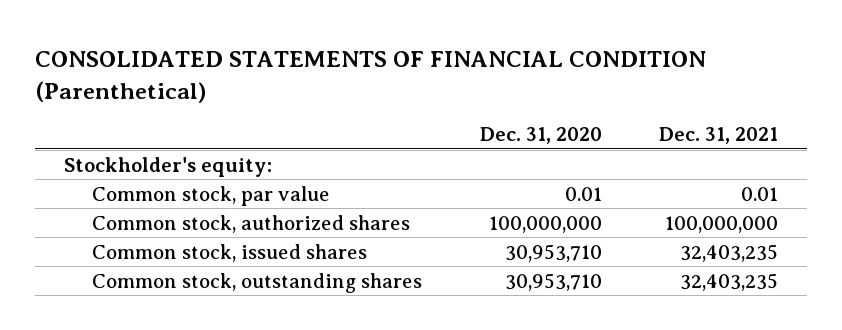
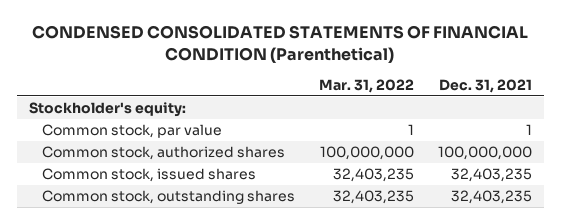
- CONSOLIDATED STATEMENTS OF FINANCIAL CONDITION (Parenthetical)
+ CONDENSED CONSOLIDATED STATEMENTS OF FINANCIAL CONDITION (Parenthetical)
- | Dec. 31, 2020 | Dec. 31, 2021
+ | Mar. 31, 2022 | Dec. 31, 2021
- Common stock, par value | 0.01 | 0.01
+ Common stock, par value | 1 | 1

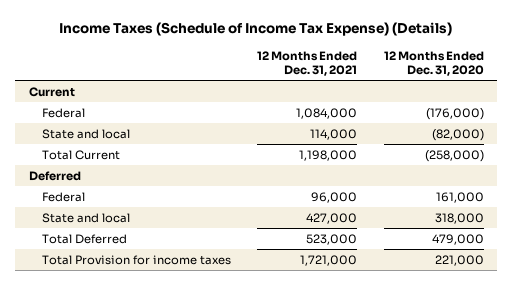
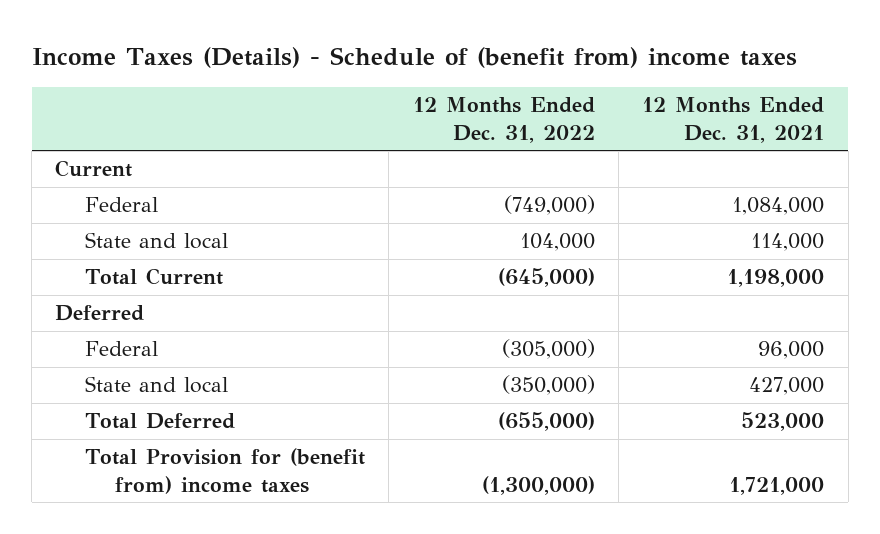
- Income Taxes (Schedule of Income Tax Expense) (Details)
+ Income Taxes (Details) - Schedule of (benefit from) income taxes
- | 12 Months Ended Dec. 31, 2021 | 12 Months Ended Dec. 31, 2020
+ | 12 Months Ended Dec. 31, 2022 | 12 Months Ended Dec. 31, 2021
- Total Provision for income taxes | 1,721,000 | 221,000
+ Total Provision for (benefit from) income taxes | (1,300,000) | 1,721,000

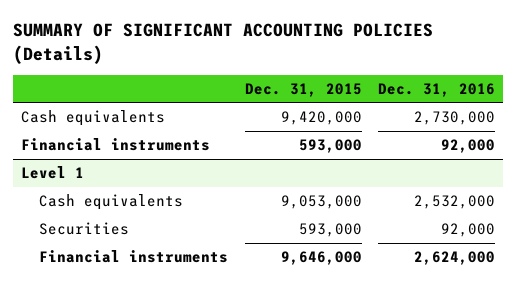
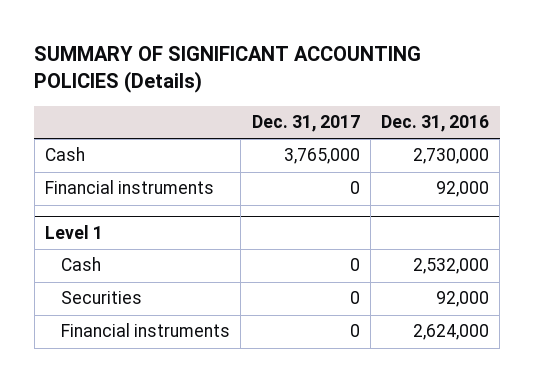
- | Dec. 31, 2015 | Dec. 31, 2016
+ | Dec. 31, 2017 | Dec. 31, 2016
- Cash equivalents | 9,420,000 | 2,730,000
+ Cash | 3,765,000 | 2,730,000
@ Level 1
- Cash equivalents | 9,053,000 | 2,532,000
+ Cash | 0 | 2,532,000

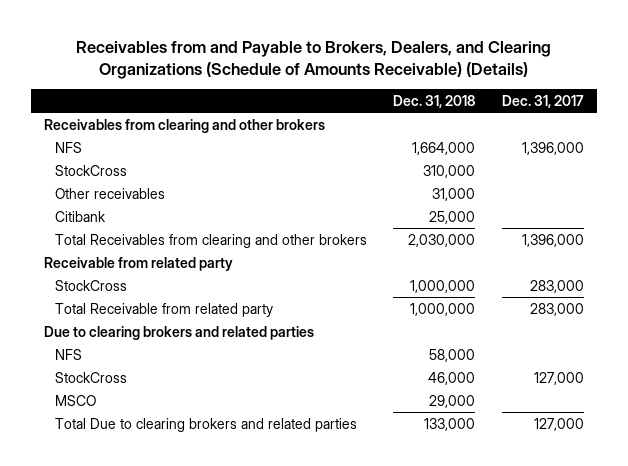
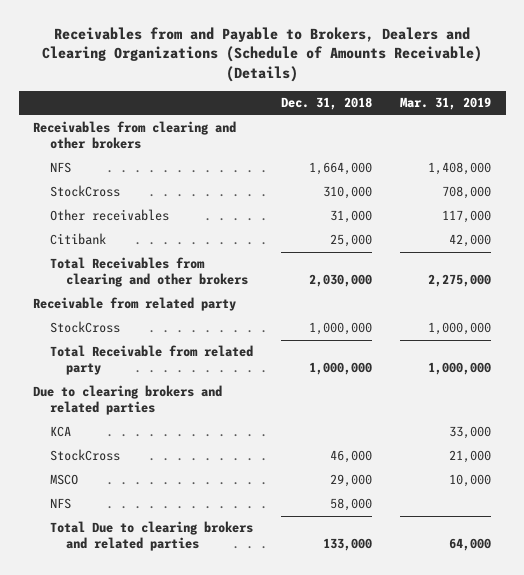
- Receivables from and Payable to Brokers, Dealers, and Clearing Organizations (Schedule of Amounts Receivable) (Details)
+ Receivables from and Payable to Brokers, Dealers and Clearing Organizations (Schedule of Amounts Receivable) (Details)
- | Dec. 31, 2018 | Dec. 31, 2017
+ | Dec. 31, 2018 | Mar. 31, 2019
+ KCA | | 33,000
moved down: NFS | 58,000 |

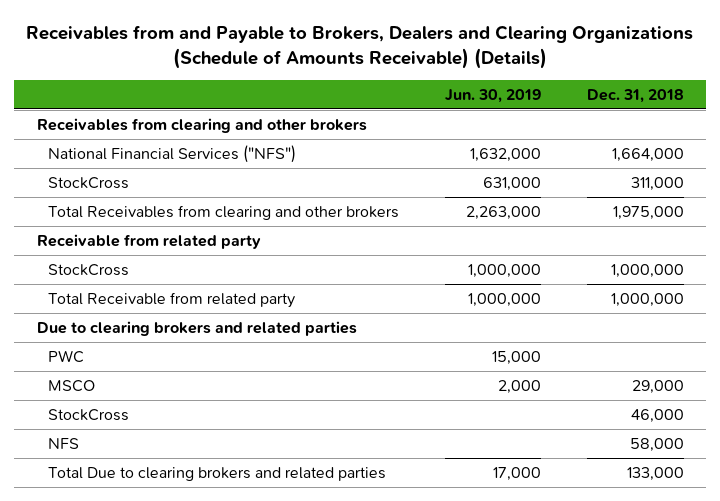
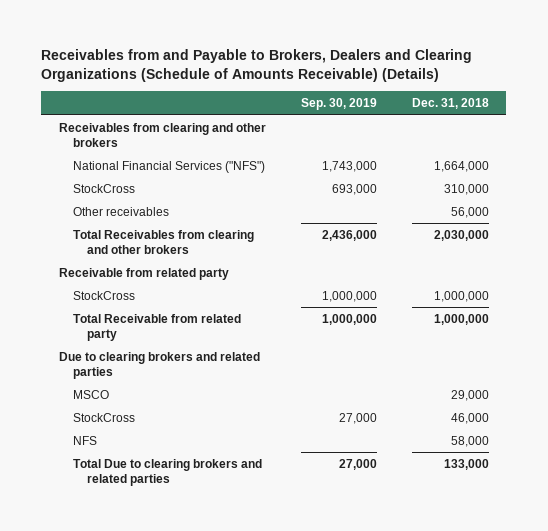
- | Jun. 30, 2019 | Dec. 31, 2018
+ | Sep. 30, 2019 | Dec. 31, 2018
- StockCross | 631,000 | 311,000
- Total Receivables from clearing and other brokers | 2,263,000 | 1,975,000
+ StockCross | 693,000 | 310,000
+ Other receivables | | 56,000
+ Total Receivables from clearing and other brokers | 2,436,000 | 2,030,000
- PWC | 15,000 |

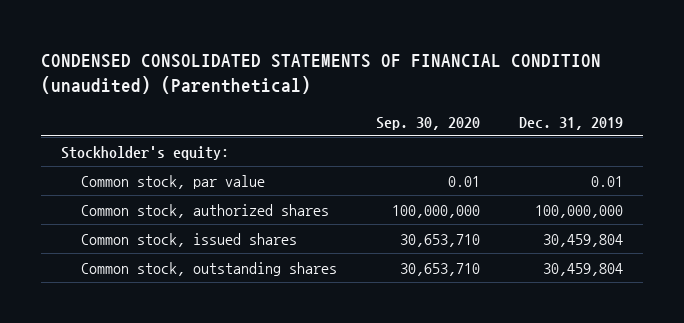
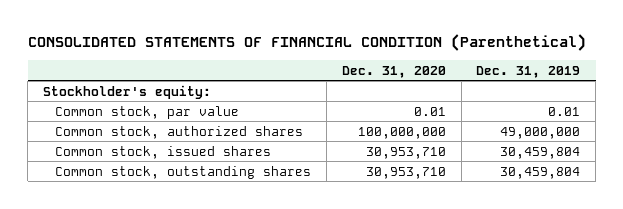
- CONDENSED CONSOLIDATED STATEMENTS OF FINANCIAL CONDITION (unaudited) (Parenthetical)
+ CONSOLIDATED STATEMENTS OF FINANCIAL CONDITION (Parenthetical)
- | Sep. 30, 2020 | Dec. 31, 2019
+ | Dec. 31, 2020 | Dec. 31, 2019
- Common stock, authorized shares | 100,000,000 | 100,000,000
+ Common stock, authorized shares | 100,000,000 | 49,000,000

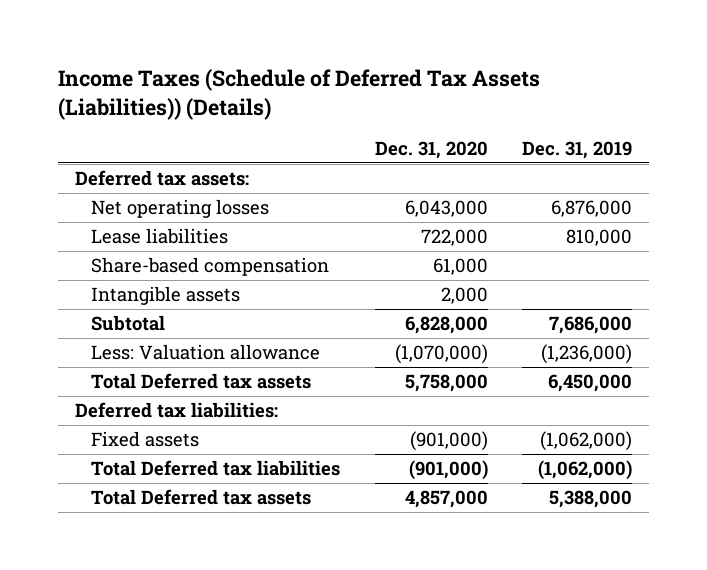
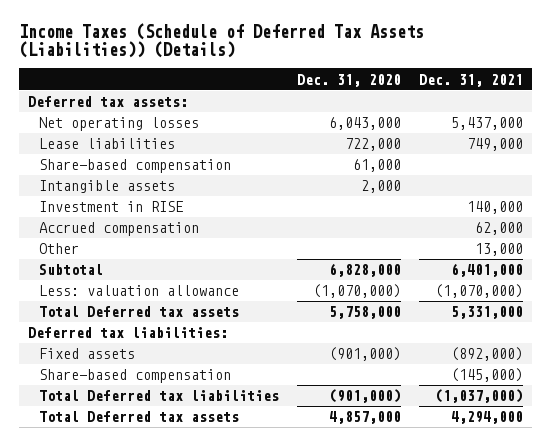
- | Dec. 31, 2020 | Dec. 31, 2019
+ | Dec. 31, 2020 | Dec. 31, 2021
+ Investment in RISE | | 140,000
+ Accrued compensation | | 62,000
+ Other | | 13,000
- Less: Valuation allowance | (1,070,000) | (1,236,000)
+ Less: valuation allowance | (1,070,000) | (1,070,000)
+ Share-based compensation | | (145,000)

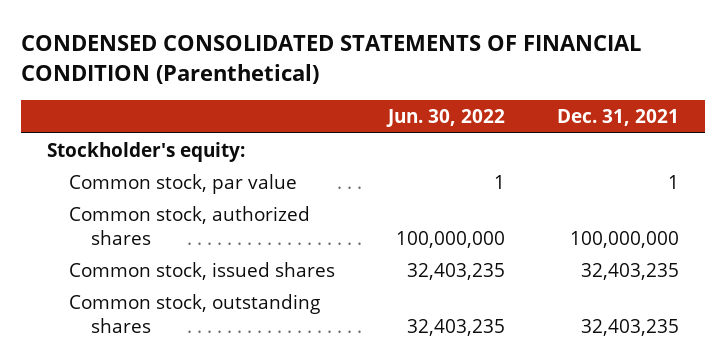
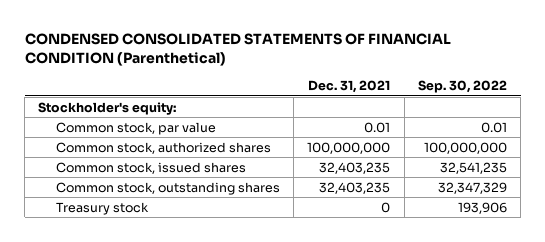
- | Jun. 30, 2022 | Dec. 31, 2021
+ | Dec. 31, 2021 | Sep. 30, 2022
- Common stock, par value | 1 | 1
+ Common stock, par value | 0.01 | 0.01
+ Treasury stock | 0 | 193,906

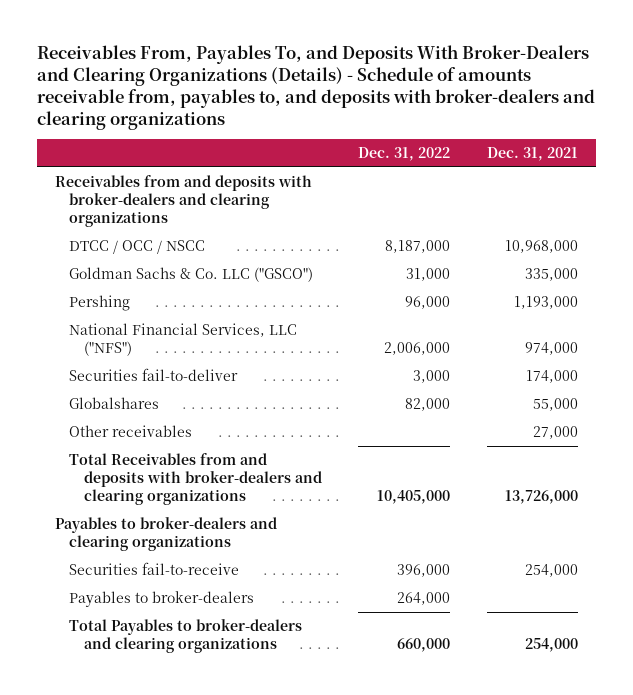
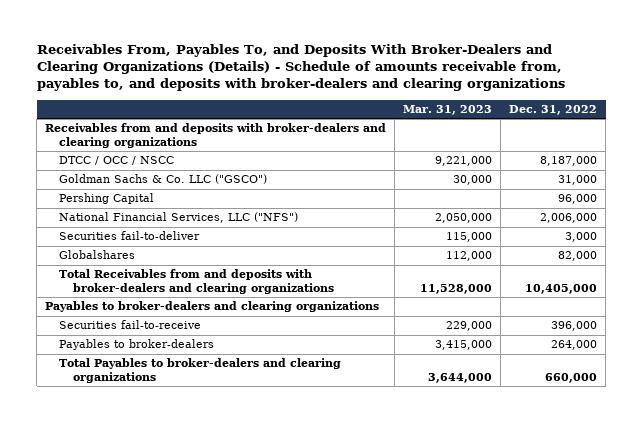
- | Dec. 31, 2022 | Dec. 31, 2021
+ | Mar. 31, 2023 | Dec. 31, 2022
- Pershing | 96,000 | 1,193,000
+ Pershing Capital | | 96,000
- Other receivables | | 27,000

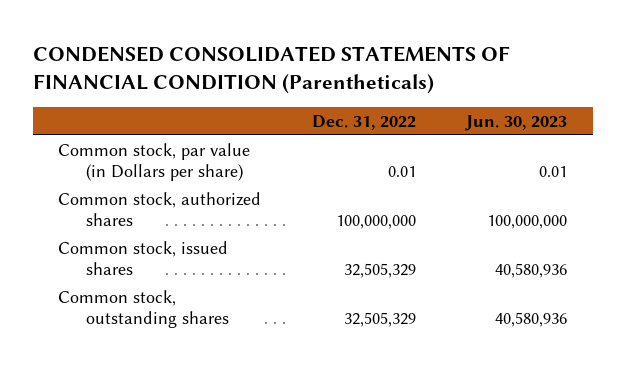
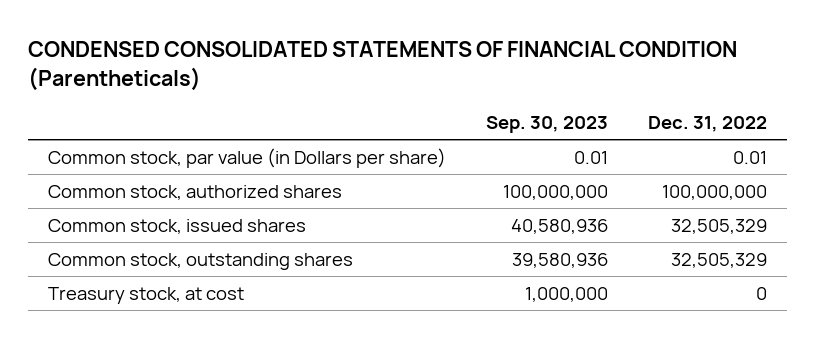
- | Dec. 31, 2022 | Jun. 30, 2023
+ | Sep. 30, 2023 | Dec. 31, 2022
+ Treasury stock, at cost | 1,000,000 | 0

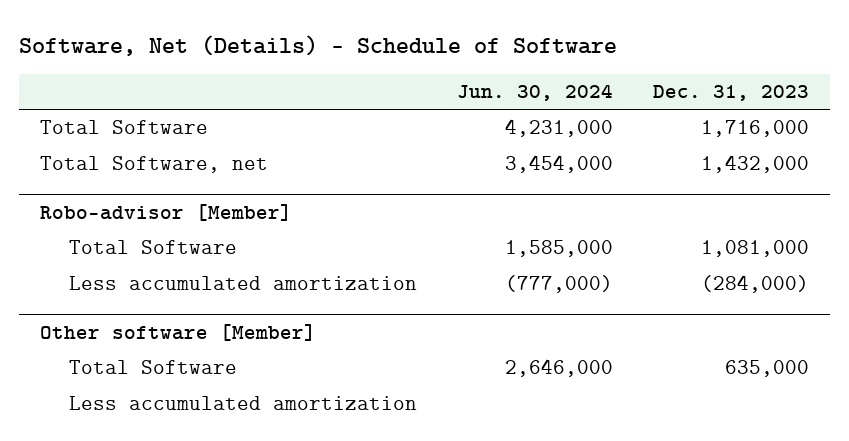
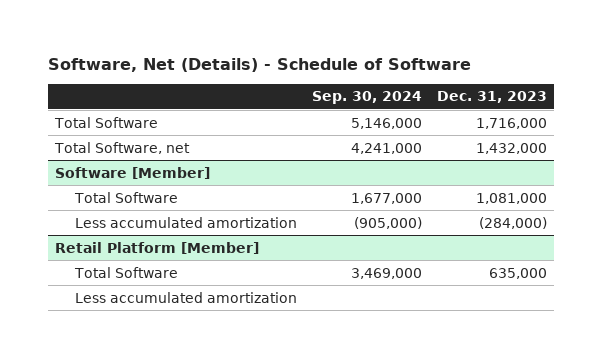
- | Jun. 30, 2024 | Dec. 31, 2023
+ | Sep. 30, 2024 | Dec. 31, 2023
- Robo-advisor [Member]
+ Software [Member]
- Other software [Member]
+ Retail Platform [Member]

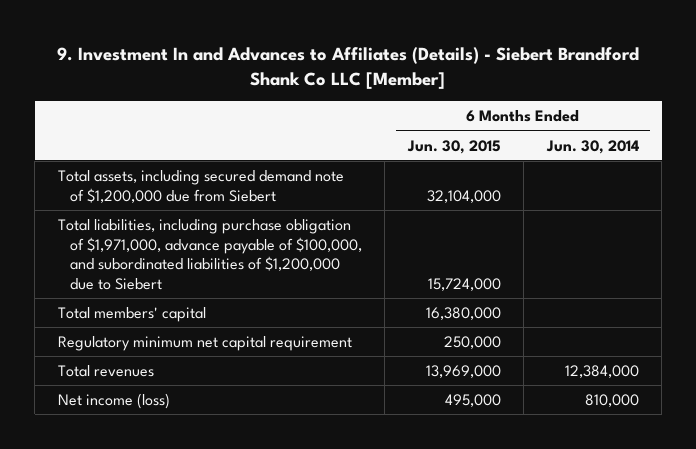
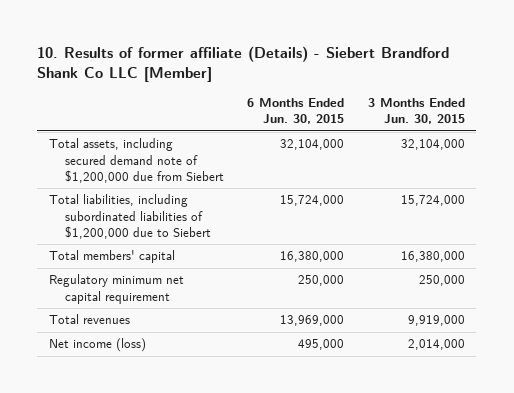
- 9. Investment In and Advances to Affiliates (Details) - Siebert Brandford Shank Co LLC [Member]
+ 10. Results of former affiliate (Details) - Siebert Brandford Shank Co LLC [Member]
- | 6 Months Ended Jun. 30, 2015 | 6 Months Ended Jun. 30, 2014
+ | 6 Months Ended Jun. 30, 2015 | 3 Months Ended Jun. 30, 2015
- Total liabilities, including purchase obligation of $1,971,000, advance payable of $100,000, and subordinated liabilities of $1,200,000 due to Siebert | 15,724,000 |
+ Total liabilities, including subordinated liabilities of $1,200,000 due to Siebert | 15,724,000 | 15,724,000

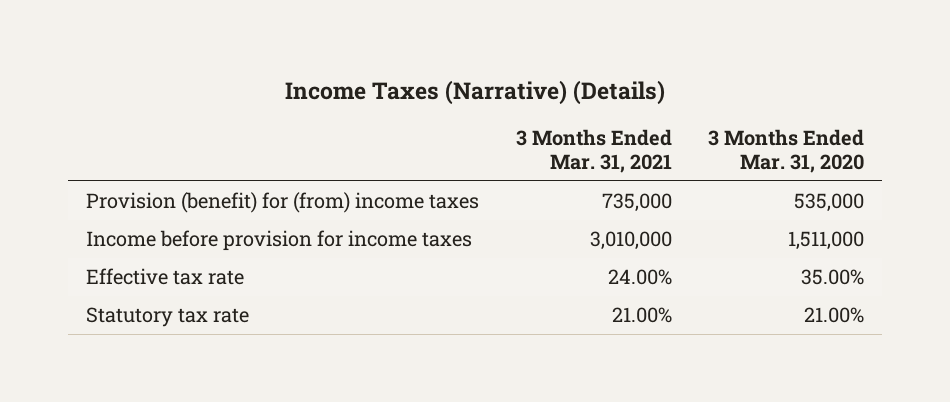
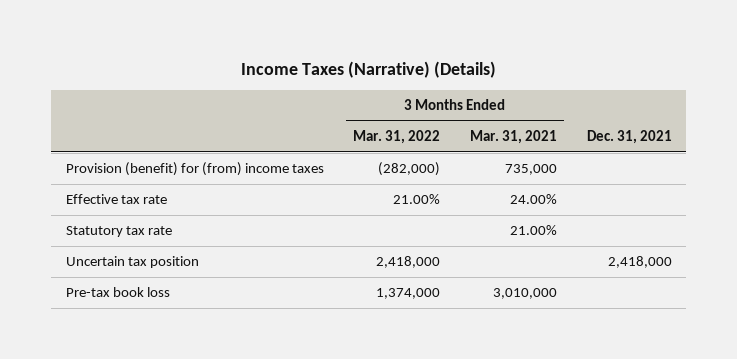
- | 3 Months Ended Mar. 31, 2021 | 3 Months Ended Mar. 31, 2020
+ | 3 Months Ended Mar. 31, 2022 | 3 Months Ended Mar. 31, 2021 | Dec. 31, 2021
- Income before provision for income taxes | 3,010,000 | 1,511,000
+ Uncertain tax position | 2,418,000 | | 2,418,000
+ Pre-tax book loss | 1,374,000 | 3,010,000 |

